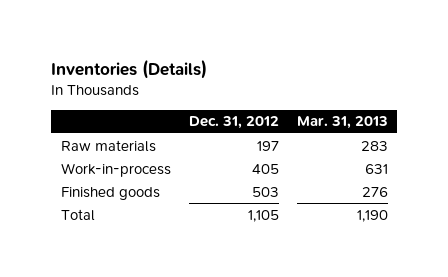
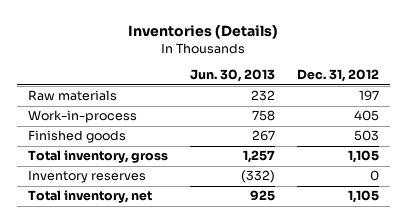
- | Dec. 31, 2012 | Mar. 31, 2013
+ | Jun. 30, 2013 | Dec. 31, 2012
- Total | 1,105 | 1,190
+ Total inventory, gross | 1,257 | 1,105
+ Inventory reserves | (332) | 0
+ Total inventory, net | 925 | 1,105

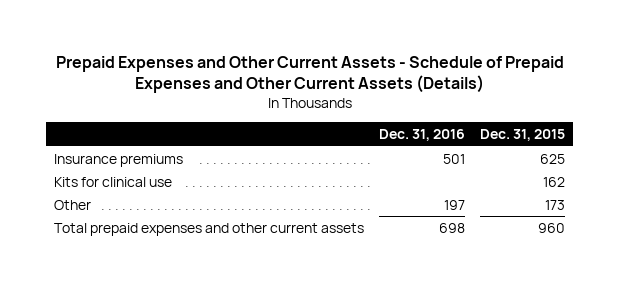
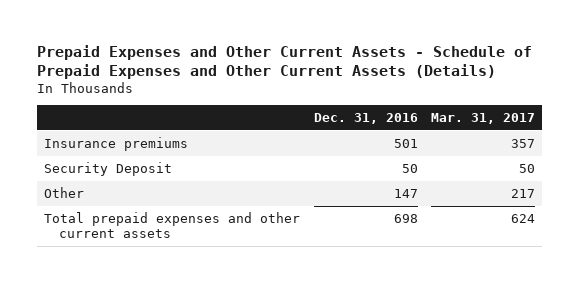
- | Dec. 31, 2016 | Dec. 31, 2015
+ | Dec. 31, 2016 | Mar. 31, 2017
- Kits for clinical use | | 162
- Other | 197 | 173
+ Security Deposit | 50 | 50
+ Other | 147 | 217

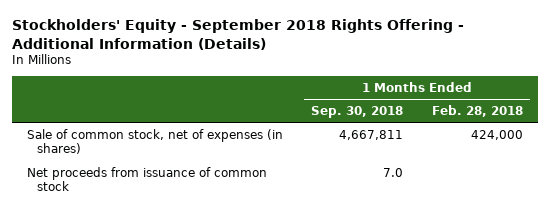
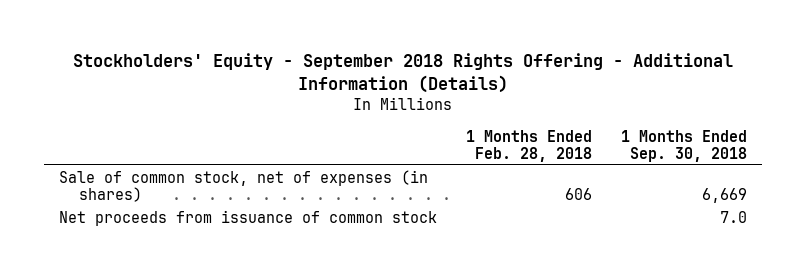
- | 1 Months Ended Sep. 30, 2018 | 1 Months Ended Feb. 28, 2018
+ | 1 Months Ended Feb. 28, 2018 | 1 Months Ended Sep. 30, 2018
- Sale of common stock, net of expenses (in shares) | 4,667,811 | 424,000
+ Sale of common stock, net of expenses (in shares) | 606 | 6,669

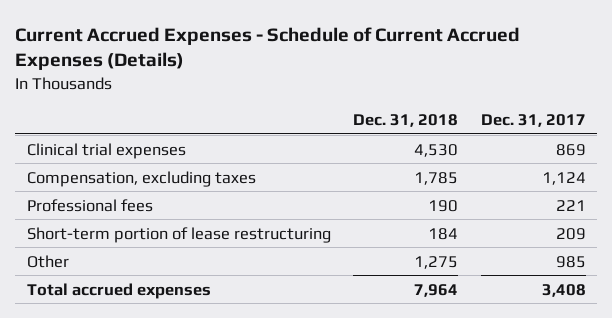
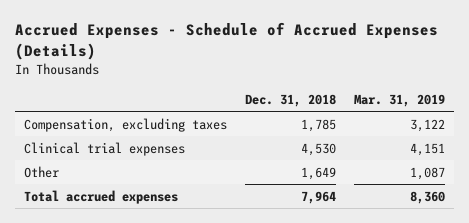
- Current Accrued Expenses - Schedule of Current Accrued Expenses (Details)
+ Accrued Expenses - Schedule of Accrued Expenses (Details)
- | Dec. 31, 2018 | Dec. 31, 2017
+ | Dec. 31, 2018 | Mar. 31, 2019
- Professional fees | 190 | 221
- Short-term portion of lease restructuring | 184 | 209
- Other | 1,275 | 985
moved down: Clinical trial expenses | 4,530 | 4,151
+ Other | 1,649 | 1,087

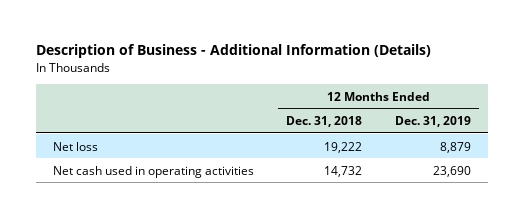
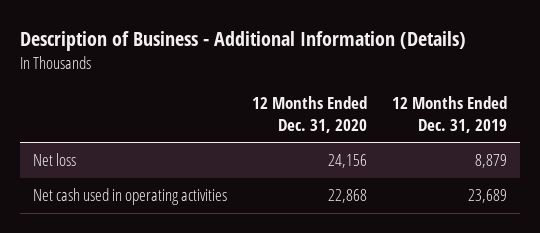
- | 12 Months Ended Dec. 31, 2018 | 12 Months Ended Dec. 31, 2019
+ | 12 Months Ended Dec. 31, 2020 | 12 Months Ended Dec. 31, 2019
- Net cash used in operating activities | 14,732 | 23,690
+ Net cash used in operating activities | 22,868 | 23,689

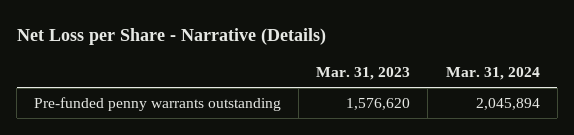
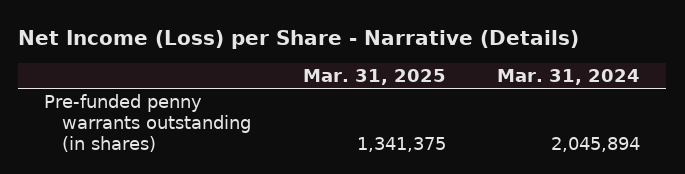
- Net Loss per Share - Narrative (Details)
+ Net Income (Loss) per Share - Narrative (Details)
- | Mar. 31, 2023 | Mar. 31, 2024
+ | Mar. 31, 2025 | Mar. 31, 2024
- Pre-funded penny warrants outstanding | 1,576,620 | 2,045,894
+ Pre-funded penny warrants outstanding (in shares) | 1,341,375 | 2,045,894

